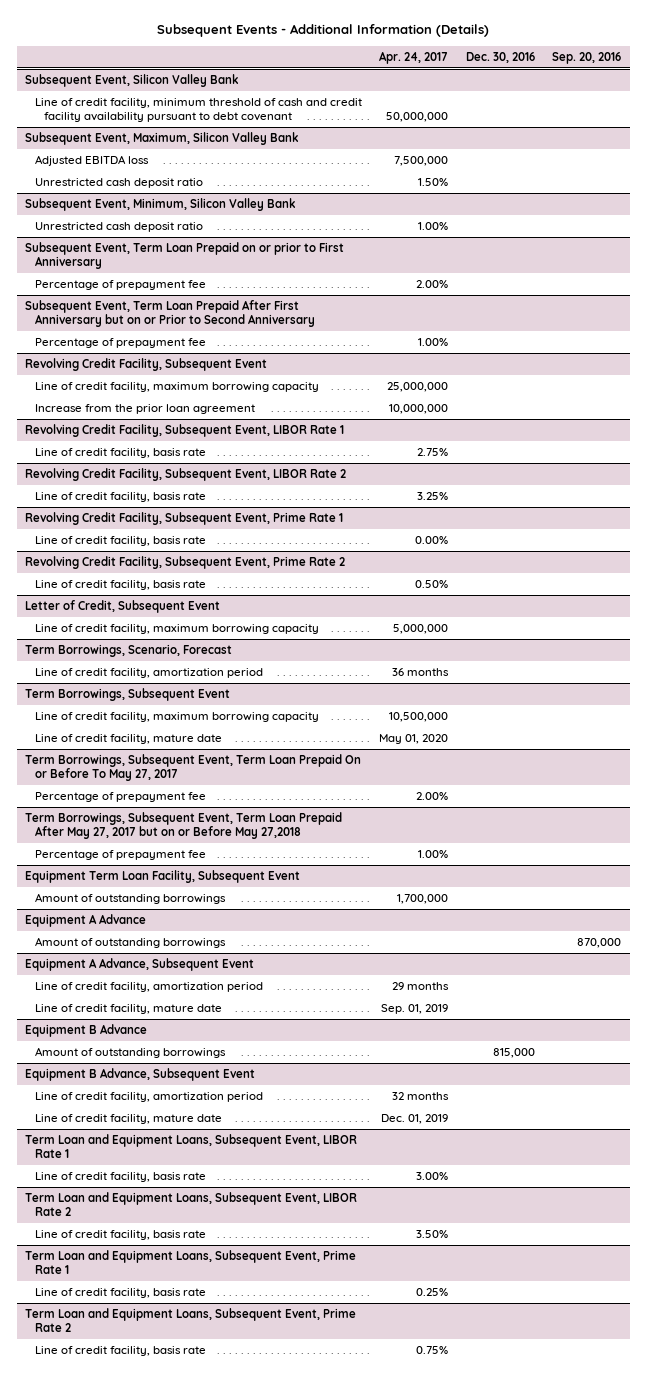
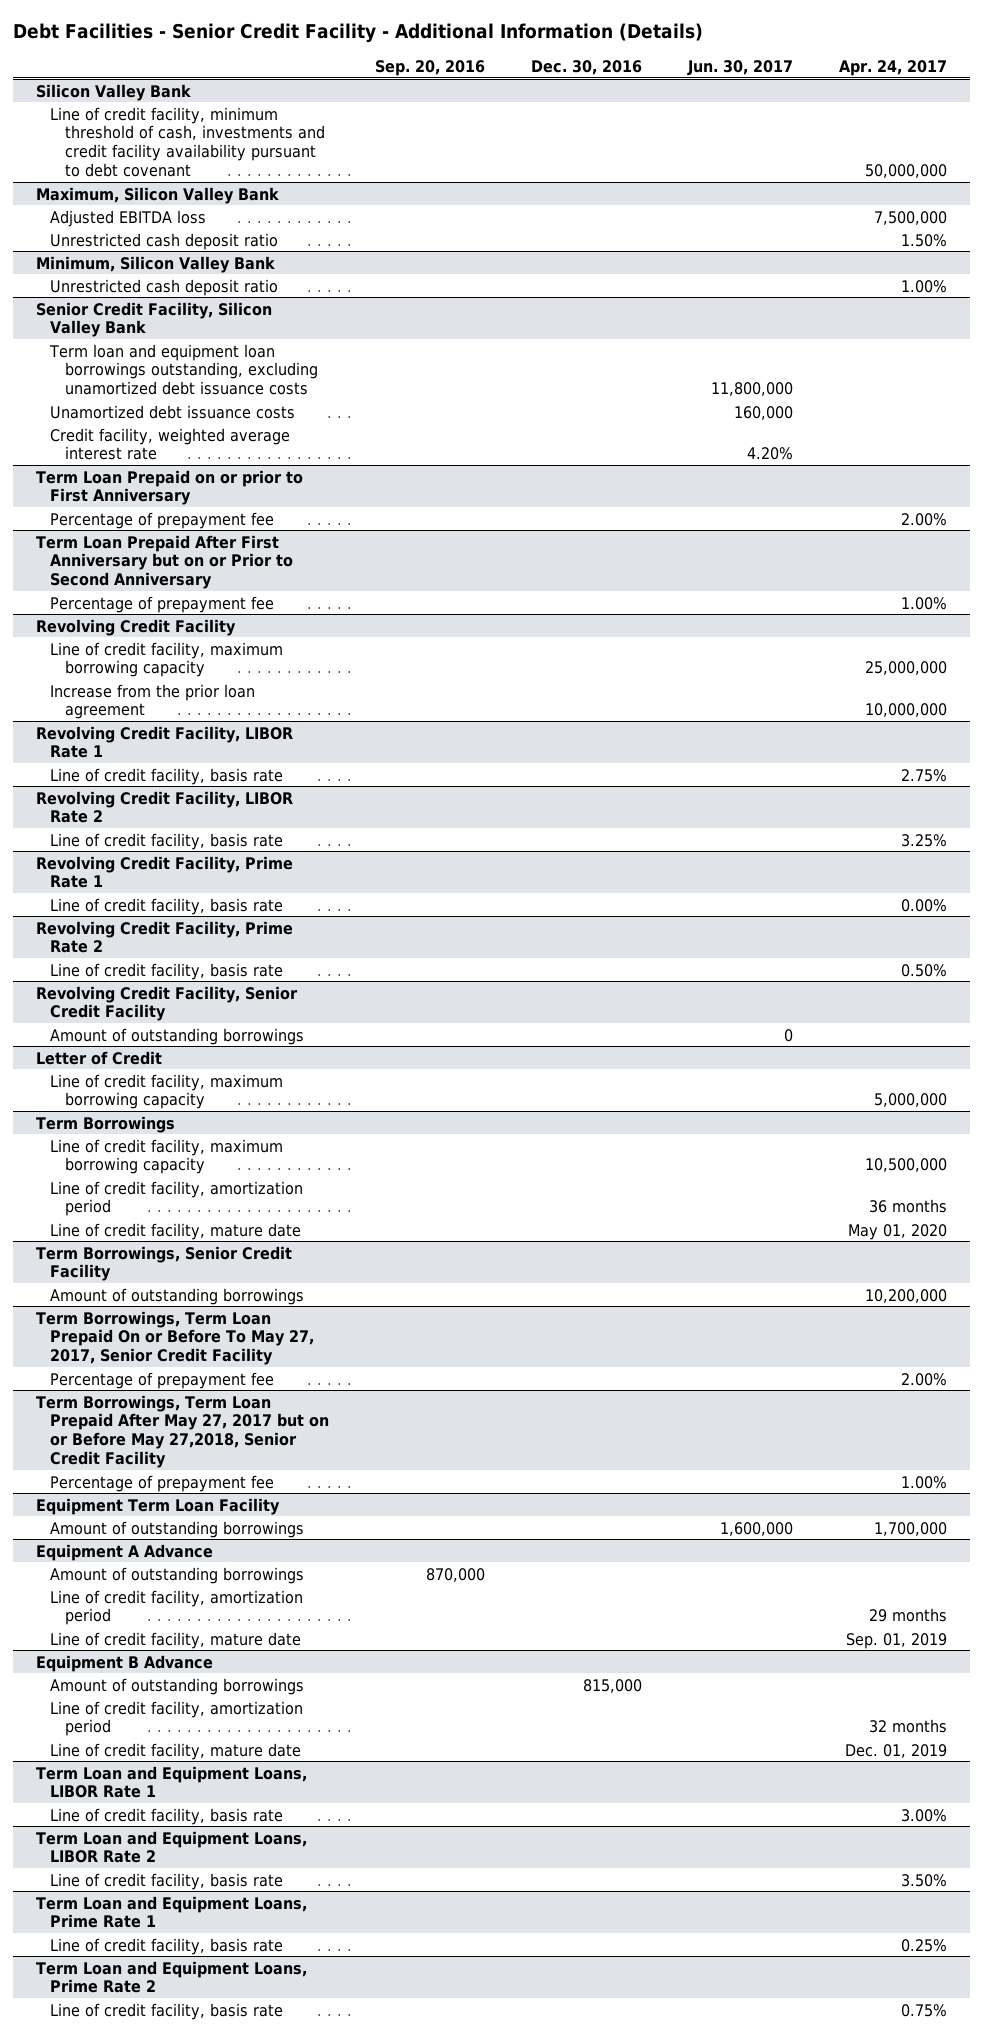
- Subsequent Events - Additional Information (Details)
+ Debt Facilities - Senior Credit Facility - Additional Information (Details)
- | Apr. 24, 2017 | Dec. 30, 2016 | Sep. 20, 2016
+ | Sep. 20, 2016 | Dec. 30, 2016 | Jun. 30, 2017 | Apr. 24, 2017
- Subsequent Event, Silicon Valley Bank
- Line of credit facility, minimum threshold of cash and credit facility availability pursuant to debt covenant | 50,000,000 | |
- Subsequent Event, Maximum, Silicon Valley Bank
+ Silicon Valley Bank
+ Line of credit facility, minimum threshold of cash, investments and credit facility availability pursuant to debt covenant | | | | 50,000,000
+ Maximum, Silicon Valley Bank
- Subsequent Event, Minimum, Silicon Valley Bank
+ Minimum, Silicon Valley Bank
- Subsequent Event, Term Loan Prepaid on or prior to First Anniversary
+ Senior Credit Facility, Silicon Valley Bank
+ Term loan and equipment loan borrowings outstanding, excluding unamortized debt issuance costs | | | 11,800,000 |
+ Unamortized debt issuance costs | | | 160,000 |
+ Credit facility, weighted average interest rate | | | 4.20% |
+ Term Loan Prepaid on or prior to First Anniversary
- Subsequent Event, Term Loan Prepaid After First Anniversary but on or Prior to Second Anniversary
+ Term Loan Prepaid After First Anniversary but on or Prior to Second Anniversary
- Revolving Credit Facility, Subsequent Event
+ Revolving Credit Facility
- Revolving Credit Facility, Subsequent Event, LIBOR Rate 1
+ Revolving Credit Facility, LIBOR Rate 1
- Revolving Credit Facility, Subsequent Event, LIBOR Rate 2
+ Revolving Credit Facility, LIBOR Rate 2
- Revolving Credit Facility, Subsequent Event, Prime Rate 1
+ Revolving Credit Facility, Prime Rate 1
- Revolving Credit Facility, Subsequent Event, Prime Rate 2
+ Revolving Credit Facility, Prime Rate 2
- Letter of Credit, Subsequent Event
+ Revolving Credit Facility, Senior Credit Facility
+ Amount of outstanding borrowings | | | 0 |
+ Letter of Credit
- Term Borrowings, Scenario, Forecast
- Line of credit facility, amortization period | 36 months | |
- Term Borrowings, Subsequent Event
+ Term Borrowings
+ Line of credit facility, amortization period | | | | 36 months
- Term Borrowings, Subsequent Event, Term Loan Prepaid On or Before To May 27, 2017
+ Term Borrowings, Senior Credit Facility
+ Amount of outstanding borrowings | | | | 10,200,000
+ Term Borrowings, Term Loan Prepaid On or Before To May 27, 2017, Senior Credit Facility
- Term Borrowings, Subsequent Event, Term Loan Prepaid After May 27, 2017 but on or Before May 27,2018
+ Term Borrowings, Term Loan Prepaid After May 27, 2017 but on or Before May 27,2018, Senior Credit Facility
- Equipment Term Loan Facility, Subsequent Event
+ Equipment Term Loan Facility
- Equipment A Advance, Subsequent Event
- Equipment B Advance, Subsequent Event
- Term Loan and Equipment Loans, Subsequent Event, LIBOR Rate 1
+ Term Loan and Equipment Loans, LIBOR Rate 1
- Term Loan and Equipment Loans, Subsequent Event, LIBOR Rate 2
+ Term Loan and Equipment Loans, LIBOR Rate 2
- Term Loan and Equipment Loans, Subsequent Event, Prime Rate 1
+ Term Loan and Equipment Loans, Prime Rate 1
- Term Loan and Equipment Loans, Subsequent Event, Prime Rate 2
+ Term Loan and Equipment Loans, Prime Rate 2

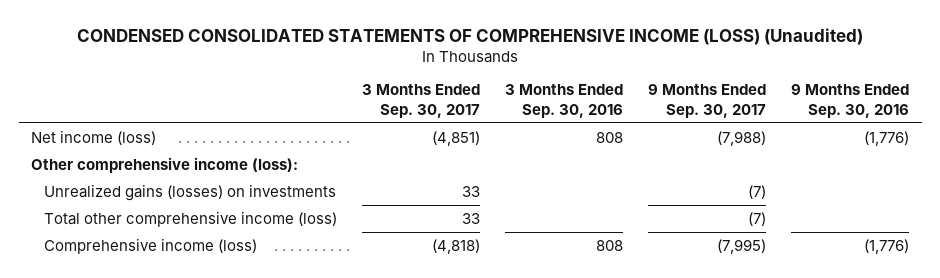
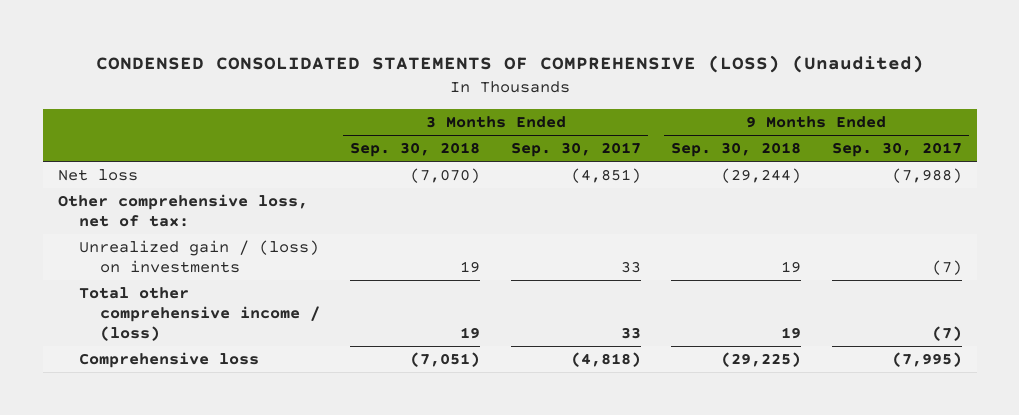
- CONDENSED CONSOLIDATED STATEMENTS OF COMPREHENSIVE INCOME (LOSS) (Unaudited)
+ CONDENSED CONSOLIDATED STATEMENTS OF COMPREHENSIVE (LOSS) (Unaudited)
- | 3 Months Ended Sep. 30, 2017 | 3 Months Ended Sep. 30, 2016 | 9 Months Ended Sep. 30, 2017 | 9 Months Ended Sep. 30, 2016
+ | 3 Months Ended Sep. 30, 2018 | 3 Months Ended Sep. 30, 2017 | 9 Months Ended Sep. 30, 2018 | 9 Months Ended Sep. 30, 2017
- Net income (loss) | (4,851) | 808 | (7,988) | (1,776)
- Other comprehensive income (loss):
- Unrealized gains (losses) on investments | 33 | | (7) |
- Total other comprehensive income (loss) | 33 | | (7) |
- Comprehensive income (loss) | (4,818) | 808 | (7,995) | (1,776)
+ Net loss | (7,070) | (4,851) | (29,244) | (7,988)
+ Other comprehensive loss, net of tax:
+ Unrealized gain / (loss) on investments | 19 | 33 | 19 | (7)
+ Total other comprehensive income / (loss) | 19 | 33 | 19 | (7)
+ Comprehensive loss | (7,051) | (4,818) | (29,225) | (7,995)

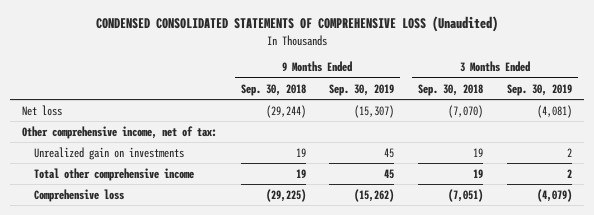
- CONDENSED CONSOLIDATED STATEMENTS OF COMPREHENSIVE (LOSS) (Unaudited)
+ CONDENSED CONSOLIDATED STATEMENTS OF COMPREHENSIVE LOSS (Unaudited)
- | 3 Months Ended Sep. 30, 2018 | 3 Months Ended Sep. 30, 2017 | 9 Months Ended Sep. 30, 2018 | 9 Months Ended Sep. 30, 2017
+ | 9 Months Ended Sep. 30, 2018 | 9 Months Ended Sep. 30, 2019 | 3 Months Ended Sep. 30, 2018 | 3 Months Ended Sep. 30, 2019
- Other comprehensive loss, net of tax:
- Unrealized gain / (loss) on investments | 19 | 33 | 19 | (7)
- Total other comprehensive income / (loss) | 19 | 33 | 19 | (7)
+ Other comprehensive income, net of tax:
+ Unrealized gain on investments | 19 | 45 | 19 | 2
+ Total other comprehensive income | 19 | 45 | 19 | 2

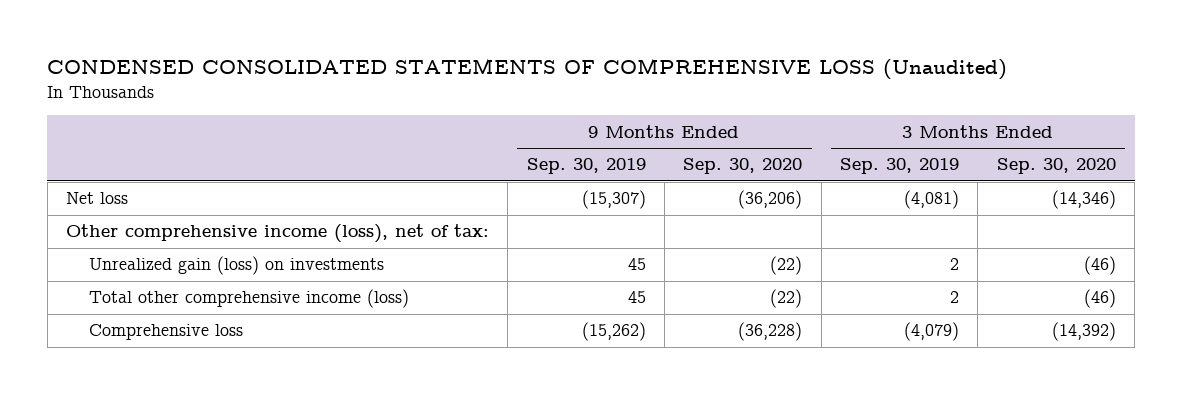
- | 9 Months Ended Sep. 30, 2018 | 9 Months Ended Sep. 30, 2019 | 3 Months Ended Sep. 30, 2018 | 3 Months Ended Sep. 30, 2019
+ | 9 Months Ended Sep. 30, 2019 | 9 Months Ended Sep. 30, 2020 | 3 Months Ended Sep. 30, 2019 | 3 Months Ended Sep. 30, 2020
- Other comprehensive income, net of tax:
- Unrealized gain on investments | 19 | 45 | 19 | 2
- Total other comprehensive income | 19 | 45 | 19 | 2
+ Other comprehensive income (loss), net of tax:
+ Unrealized gain (loss) on investments | 45 | (22) | 2 | (46)
+ Total other comprehensive income (loss) | 45 | (22) | 2 | (46)

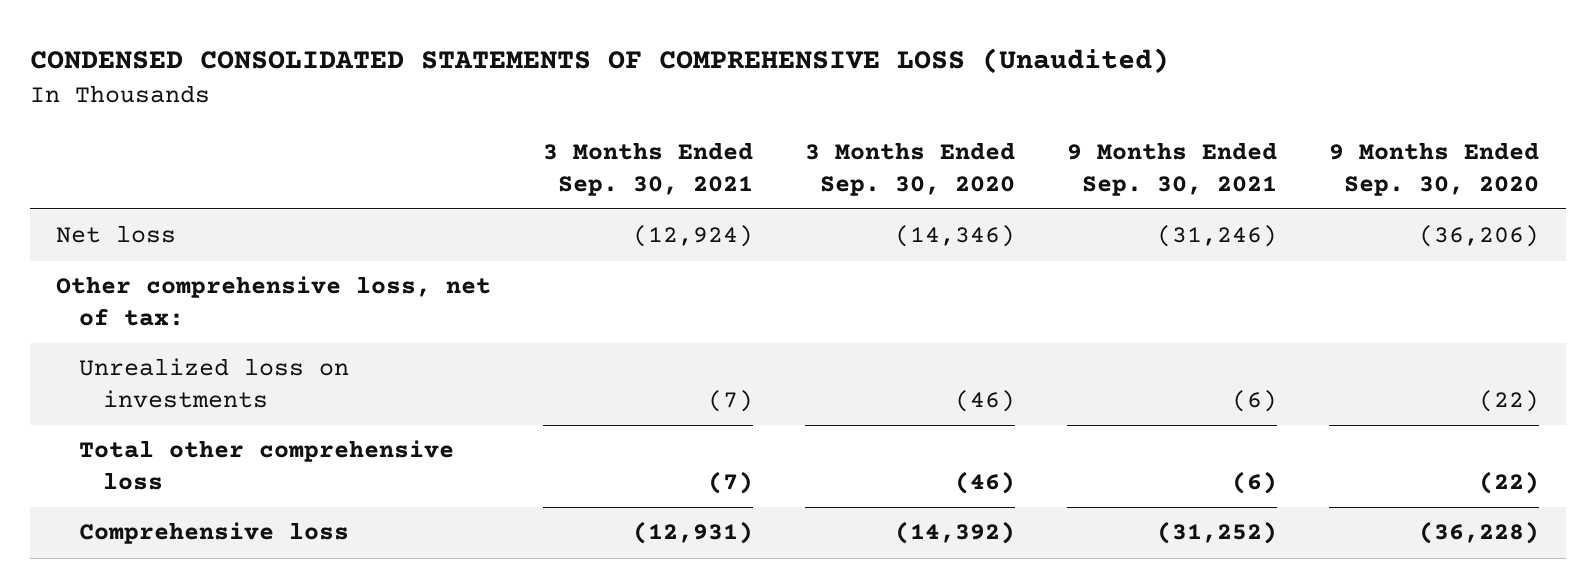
- | 9 Months Ended Sep. 30, 2019 | 9 Months Ended Sep. 30, 2020 | 3 Months Ended Sep. 30, 2019 | 3 Months Ended Sep. 30, 2020
+ | 3 Months Ended Sep. 30, 2021 | 3 Months Ended Sep. 30, 2020 | 9 Months Ended Sep. 30, 2021 | 9 Months Ended Sep. 30, 2020
- Other comprehensive income (loss), net of tax:
- Unrealized gain (loss) on investments | 45 | (22) | 2 | (46)
- Total other comprehensive income (loss) | 45 | (22) | 2 | (46)
+ Other comprehensive loss, net of tax:
+ Unrealized loss on investments | (7) | (46) | (6) | (22)
+ Total other comprehensive loss | (7) | (46) | (6) | (22)

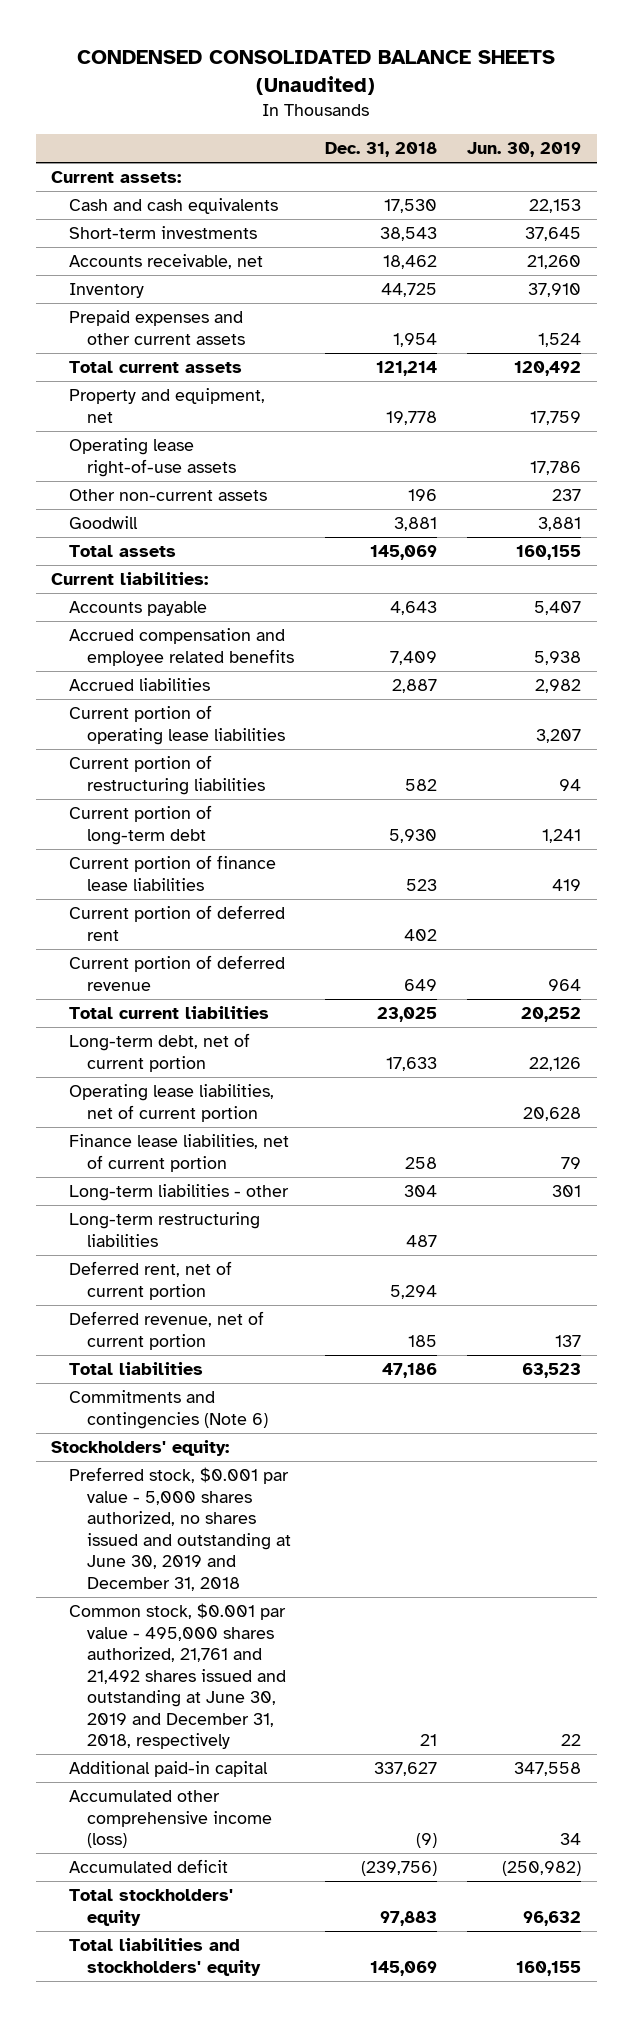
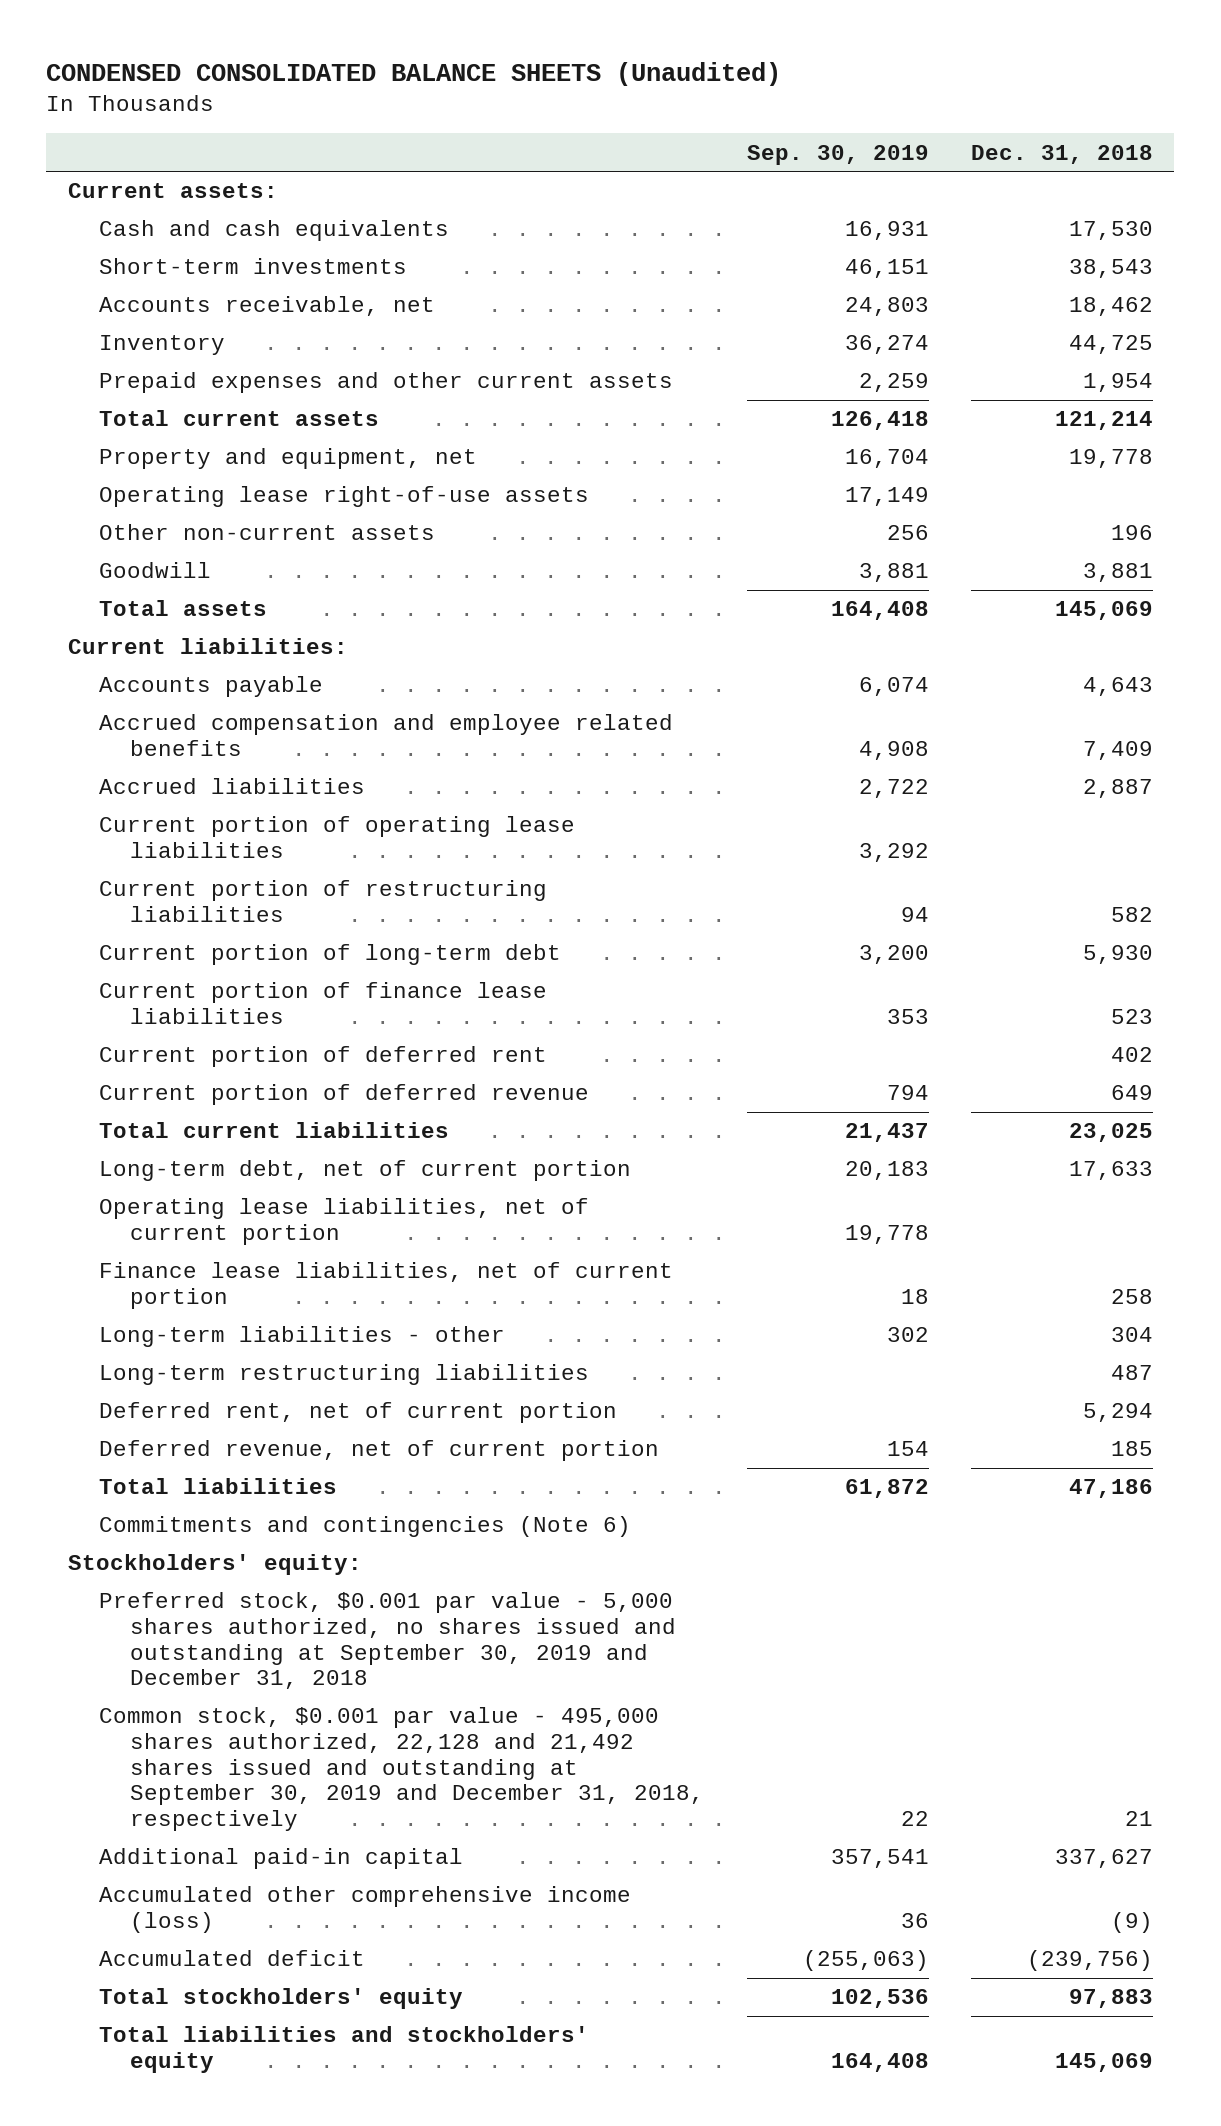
- | Dec. 31, 2018 | Jun. 30, 2019
+ | Sep. 30, 2019 | Dec. 31, 2018
- Preferred stock, $0.001 par value - 5,000 shares authorized, no shares issued and outstanding at June 30, 2019 and December 31, 2018
- Common stock, $0.001 par value - 495,000 shares authorized, 21,761 and 21,492 shares issued and outstanding at June 30, 2019 and December 31, 2018, respectively | 21 | 22
+ Preferred stock, $0.001 par value - 5,000 shares authorized, no shares issued and outstanding at September 30, 2019 and December 31, 2018
+ Common stock, $0.001 par value - 495,000 shares authorized, 22,128 and 21,492 shares issued and outstanding at September 30, 2019 and December 31, 2018, respectively | 22 | 21

